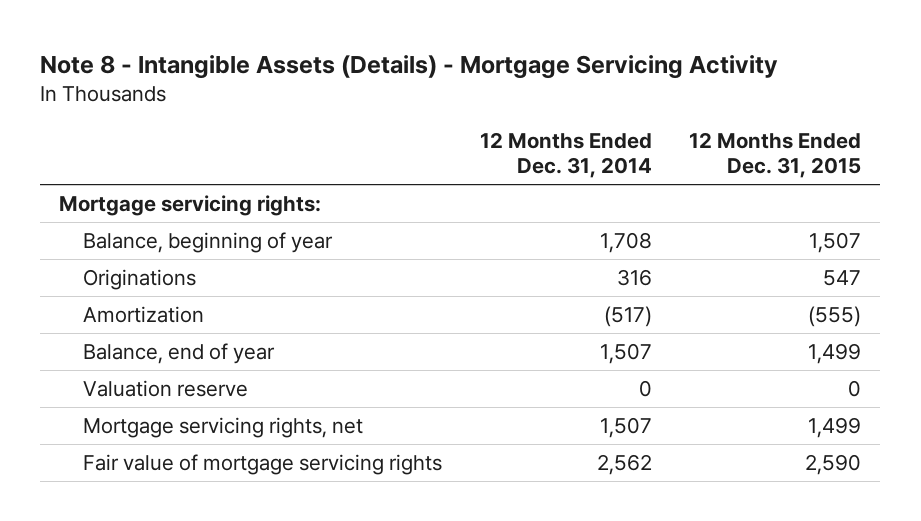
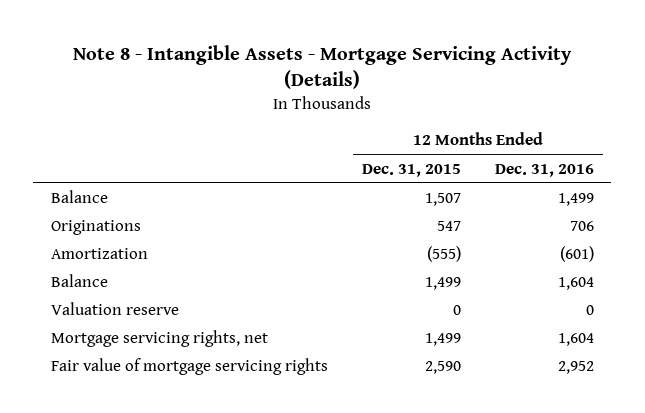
- Note 8 - Intangible Assets (Details) - Mortgage Servicing Activity
+ Note 8 - Intangible Assets - Mortgage Servicing Activity (Details)
- | 12 Months Ended Dec. 31, 2014 | 12 Months Ended Dec. 31, 2015
+ | 12 Months Ended Dec. 31, 2015 | 12 Months Ended Dec. 31, 2016
- Mortgage servicing rights:
- Balance, beginning of year | 1,708 | 1,507
+ Balance | 1,507 | 1,499
- Balance, end of year | 1,507 | 1,499
+ Balance | 1,499 | 1,604

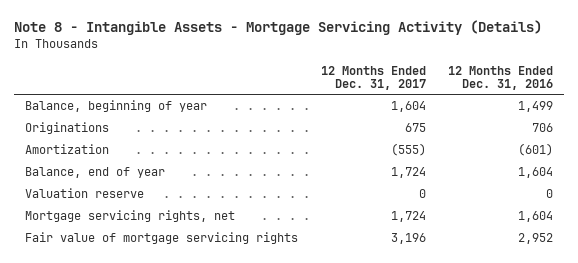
- | 12 Months Ended Dec. 31, 2015 | 12 Months Ended Dec. 31, 2016
+ | 12 Months Ended Dec. 31, 2017 | 12 Months Ended Dec. 31, 2016
- Balance | 1,507 | 1,499
+ Balance, beginning of year | 1,604 | 1,499
- Balance | 1,499 | 1,604
+ Balance, end of year | 1,724 | 1,604

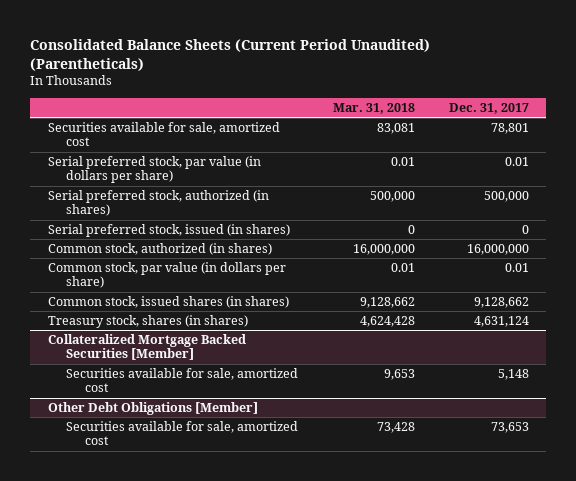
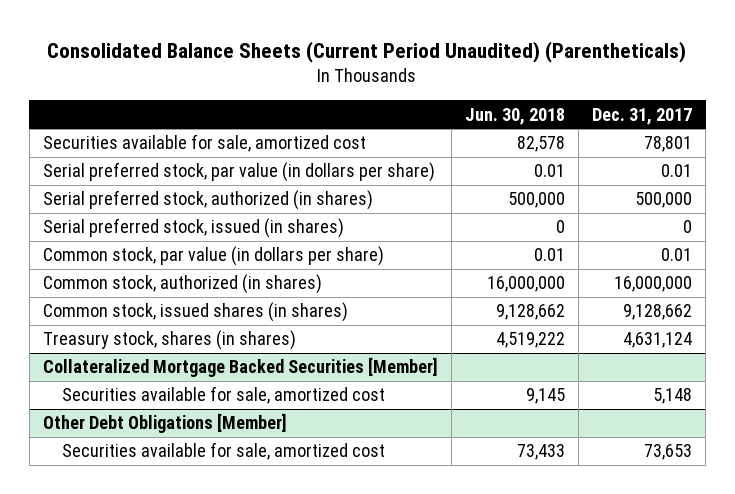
- | Mar. 31, 2018 | Dec. 31, 2017
+ | Jun. 30, 2018 | Dec. 31, 2017
moved down: Common stock, authorized (in shares) | 16,000,000 | 16,000,000

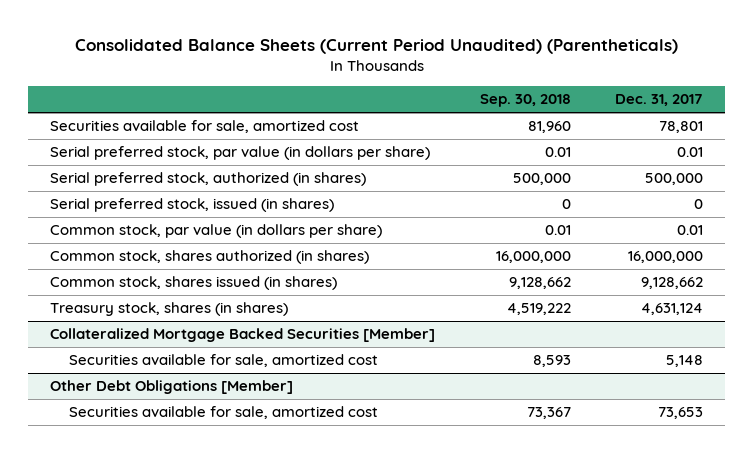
- | Jun. 30, 2018 | Dec. 31, 2017
+ | Sep. 30, 2018 | Dec. 31, 2017
- Common stock, authorized (in shares) | 16,000,000 | 16,000,000
- Common stock, issued shares (in shares) | 9,128,662 | 9,128,662
+ Common stock, shares authorized (in shares) | 16,000,000 | 16,000,000
+ Common stock, shares issued (in shares) | 9,128,662 | 9,128,662

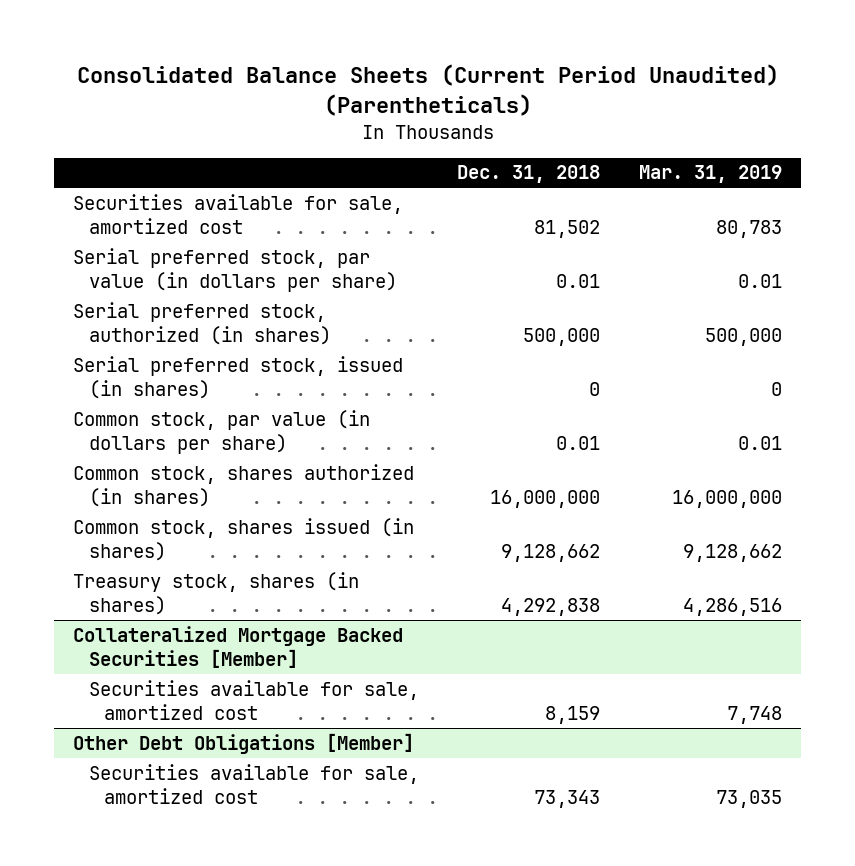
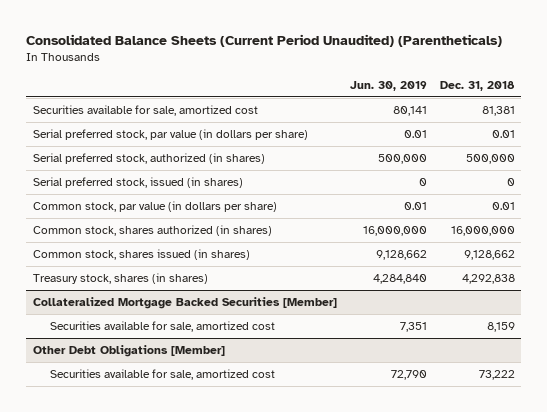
- | Dec. 31, 2018 | Mar. 31, 2019
+ | Jun. 30, 2019 | Dec. 31, 2018
- Securities available for sale, amortized cost | 81,502 | 80,783
+ Securities available for sale, amortized cost | 80,141 | 81,381
@ Other Debt Obligations [Member]
- Securities available for sale, amortized cost | 73,343 | 73,035
+ Securities available for sale, amortized cost | 72,790 | 73,222

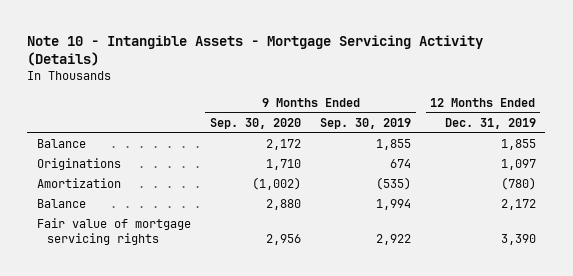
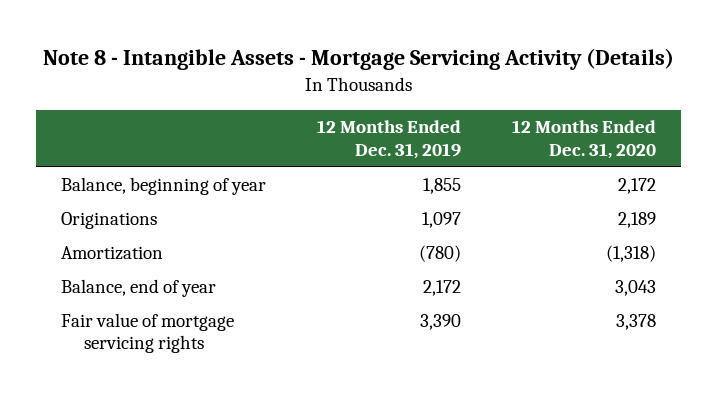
- Note 10 - Intangible Assets - Mortgage Servicing Activity (Details)
+ Note 8 - Intangible Assets - Mortgage Servicing Activity (Details)
- | 9 Months Ended Sep. 30, 2020 | 9 Months Ended Sep. 30, 2019 | 12 Months Ended Dec. 31, 2019
+ | 12 Months Ended Dec. 31, 2019 | 12 Months Ended Dec. 31, 2020
- Balance | 2,172 | 1,855 | 1,855
+ Balance, beginning of year | 1,855 | 2,172
- Balance | 2,880 | 1,994 | 2,172
+ Balance, end of year | 2,172 | 3,043

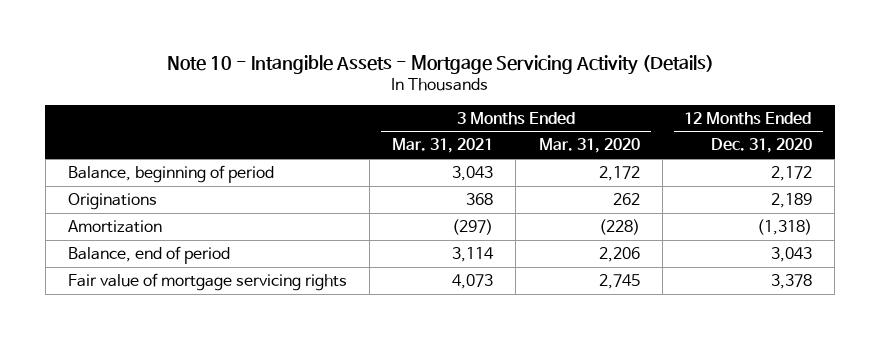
- Note 8 - Intangible Assets - Mortgage Servicing Activity (Details)
+ Note 10 - Intangible Assets - Mortgage Servicing Activity (Details)
- | 12 Months Ended Dec. 31, 2019 | 12 Months Ended Dec. 31, 2020
+ | 3 Months Ended Mar. 31, 2021 | 3 Months Ended Mar. 31, 2020 | 12 Months Ended Dec. 31, 2020
- Balance, beginning of year | 1,855 | 2,172
+ Balance, beginning of period | 3,043 | 2,172 | 2,172
- Balance, end of year | 2,172 | 3,043
+ Balance, end of period | 3,114 | 2,206 | 3,043

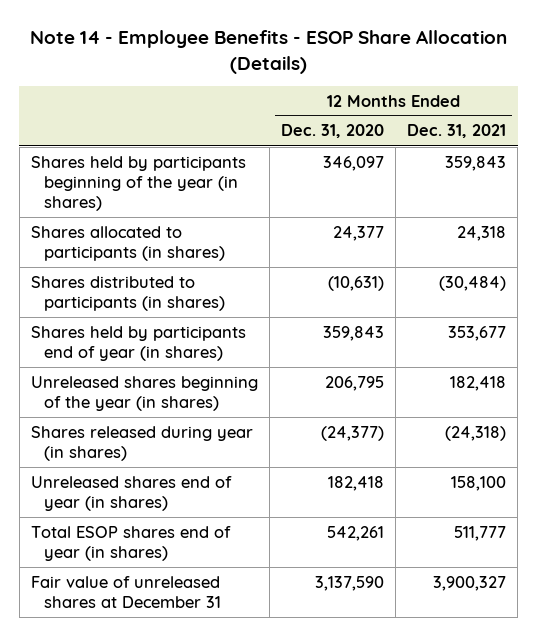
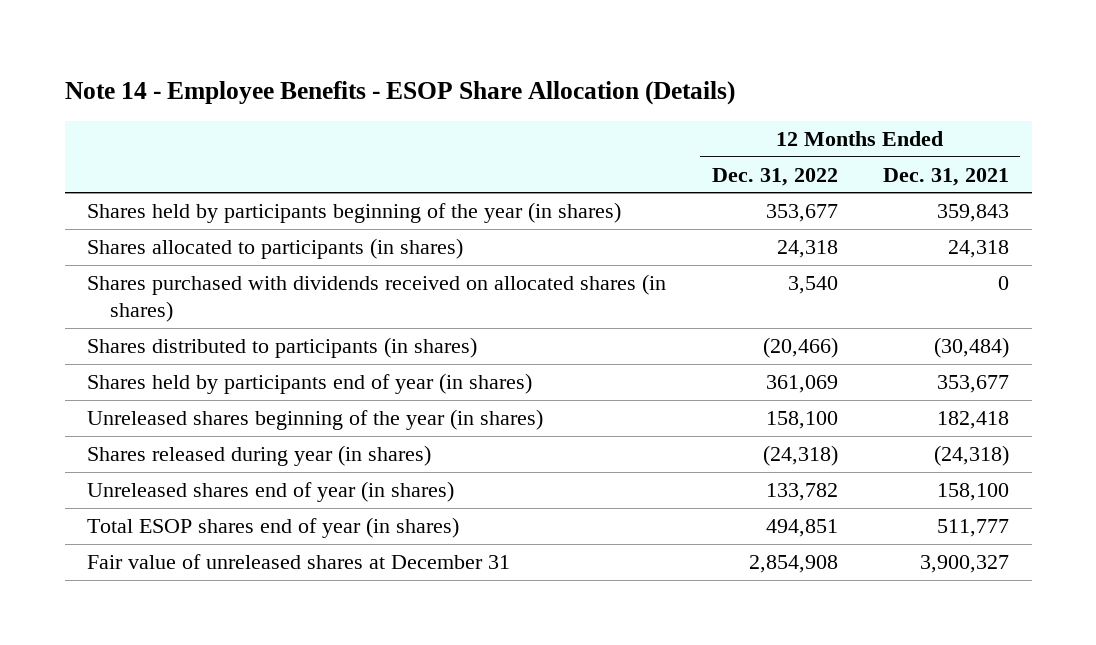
- | 12 Months Ended Dec. 31, 2020 | 12 Months Ended Dec. 31, 2021
+ | 12 Months Ended Dec. 31, 2022 | 12 Months Ended Dec. 31, 2021
+ Shares purchased with dividends received on allocated shares (in shares) | 3,540 | 0

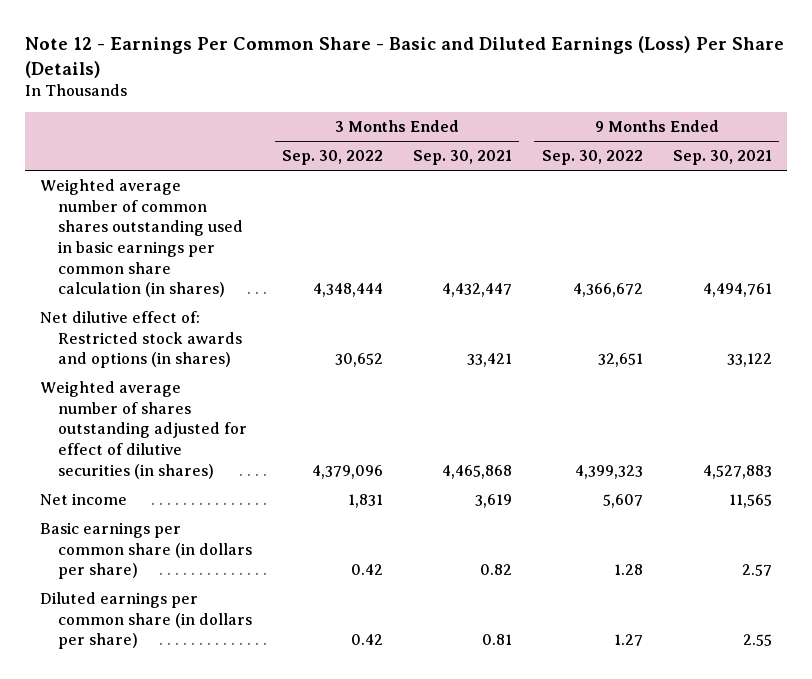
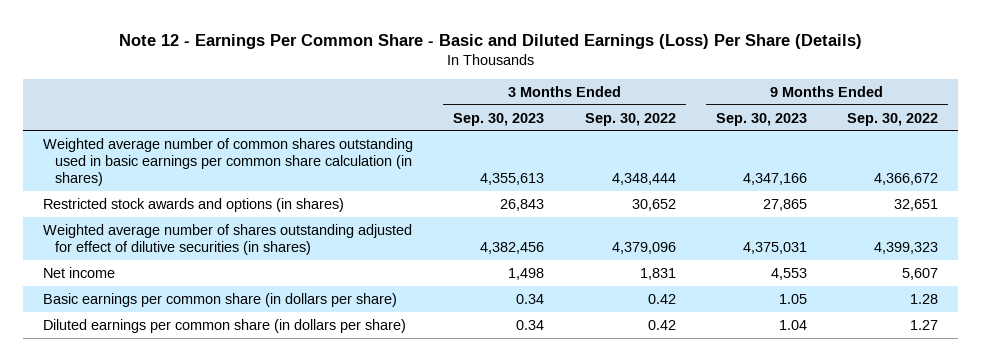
- | 3 Months Ended Sep. 30, 2022 | 3 Months Ended Sep. 30, 2021 | 9 Months Ended Sep. 30, 2022 | 9 Months Ended Sep. 30, 2021
+ | 3 Months Ended Sep. 30, 2023 | 3 Months Ended Sep. 30, 2022 | 9 Months Ended Sep. 30, 2023 | 9 Months Ended Sep. 30, 2022
- Net dilutive effect of: Restricted stock awards and options (in shares) | 30,652 | 33,421 | 32,651 | 33,122
+ Restricted stock awards and options (in shares) | 26,843 | 30,652 | 27,865 | 32,651

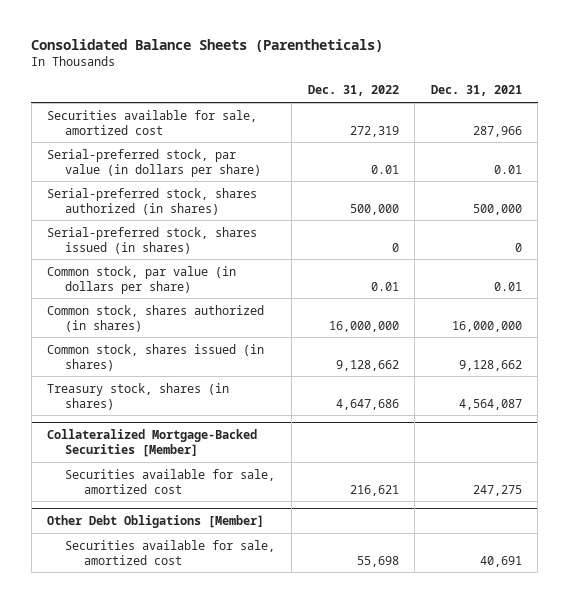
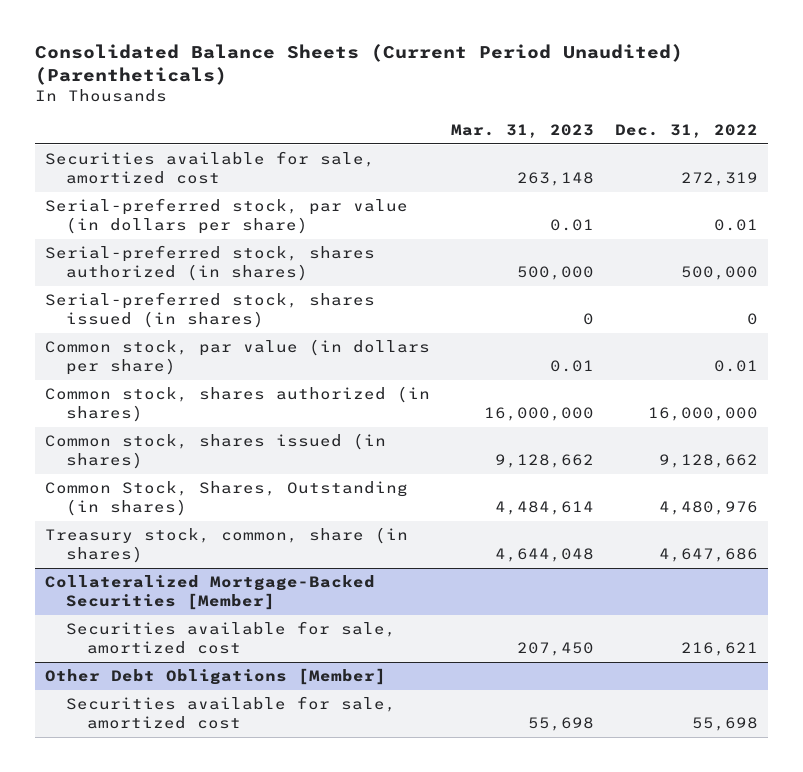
- Consolidated Balance Sheets (Parentheticals)
+ Consolidated Balance Sheets (Current Period Unaudited) (Parentheticals)
- | Dec. 31, 2022 | Dec. 31, 2021
+ | Mar. 31, 2023 | Dec. 31, 2022
- Treasury stock, shares (in shares) | 4,647,686 | 4,564,087
+ Common Stock, Shares, Outstanding (in shares) | 4,484,614 | 4,480,976
+ Treasury stock, common, share (in shares) | 4,644,048 | 4,647,686

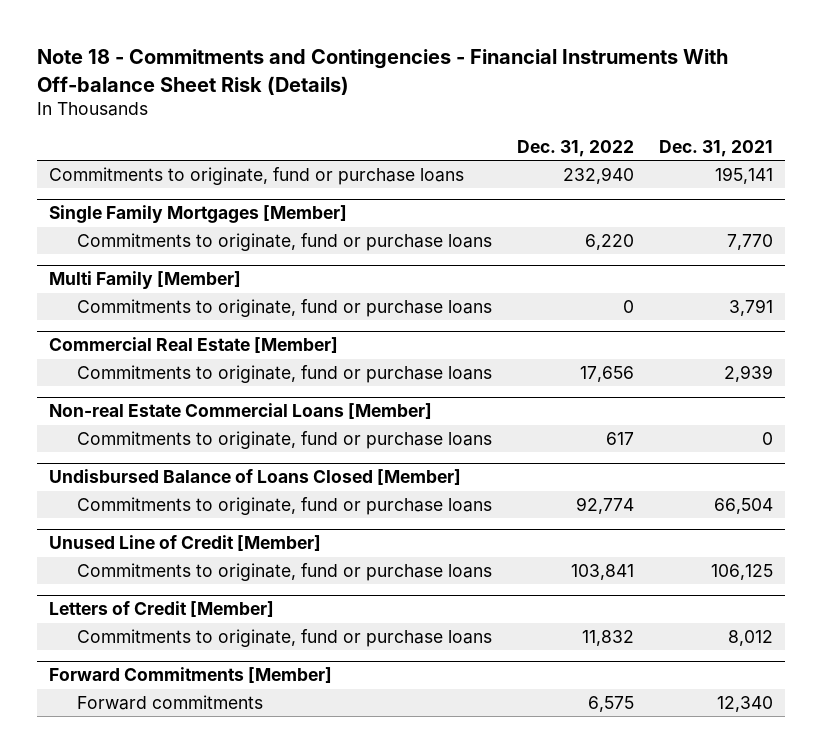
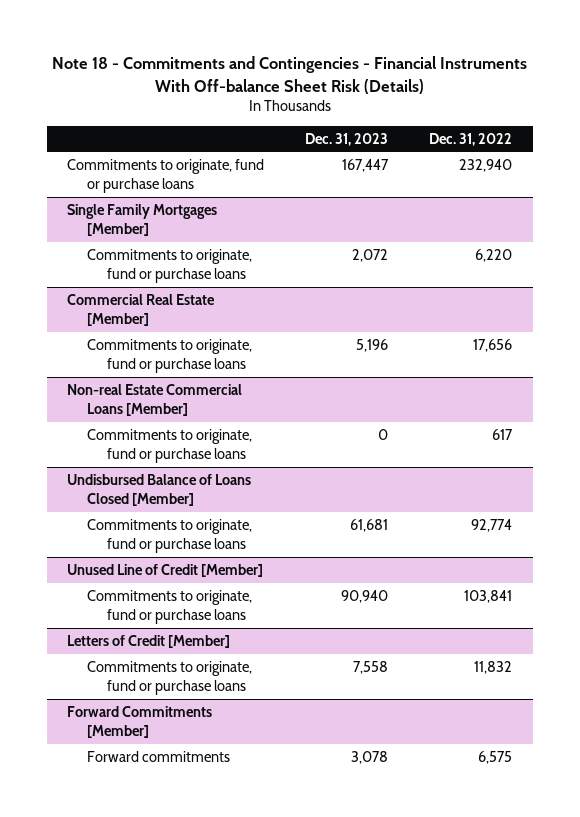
- | Dec. 31, 2022 | Dec. 31, 2021
+ | Dec. 31, 2023 | Dec. 31, 2022
- Multi Family [Member]
- Commitments to originate, fund or purchase loans | 0 | 3,791

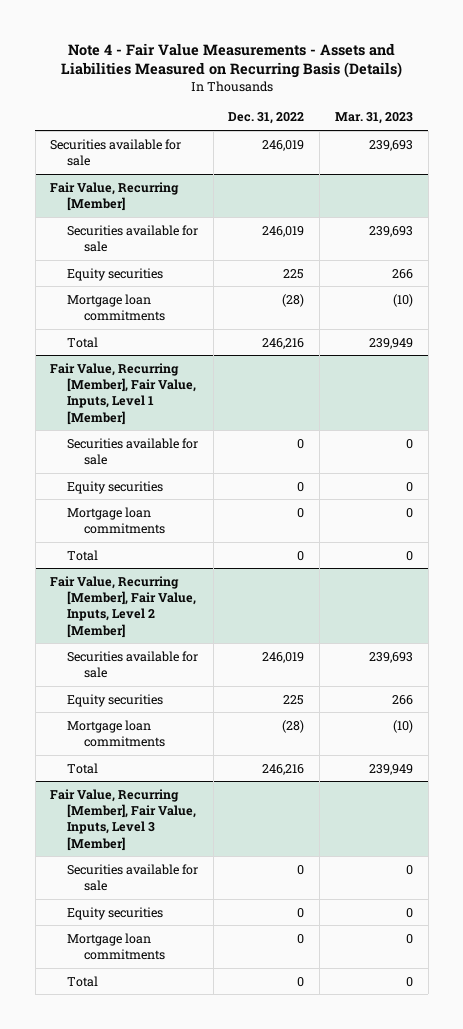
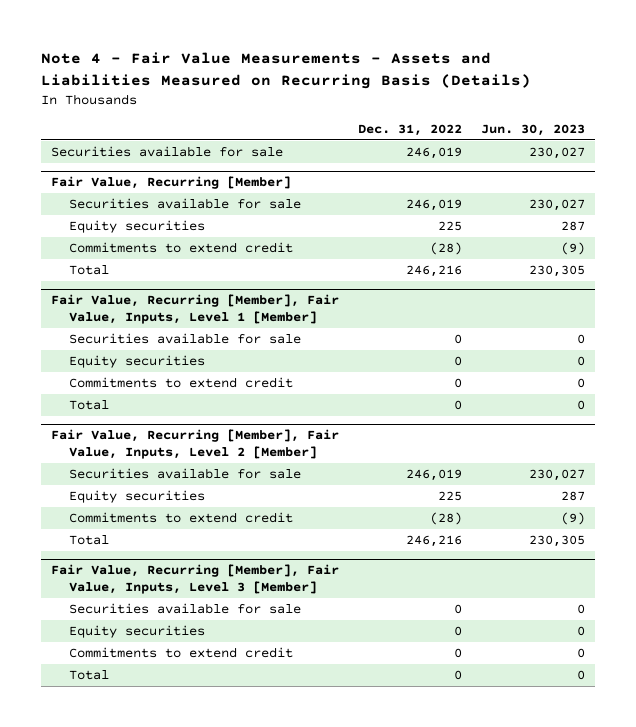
- | Dec. 31, 2022 | Mar. 31, 2023
+ | Dec. 31, 2022 | Jun. 30, 2023
@ Fair Value, Recurring [Member]
- Mortgage loan commitments | (28) | (10)
+ Commitments to extend credit | (28) | (9)
@ Fair Value, Recurring [Member], Fair Value, Inputs, Level 1 [Member]
- Mortgage loan commitments | 0 | 0
+ Commitments to extend credit | 0 | 0
@ Fair Value, Recurring [Member], Fair Value, Inputs, Level 2 [Member]
- Mortgage loan commitments | (28) | (10)
+ Commitments to extend credit | (28) | (9)
@ Fair Value, Recurring [Member], Fair Value, Inputs, Level 3 [Member]
- Mortgage loan commitments | 0 | 0
+ Commitments to extend credit | 0 | 0

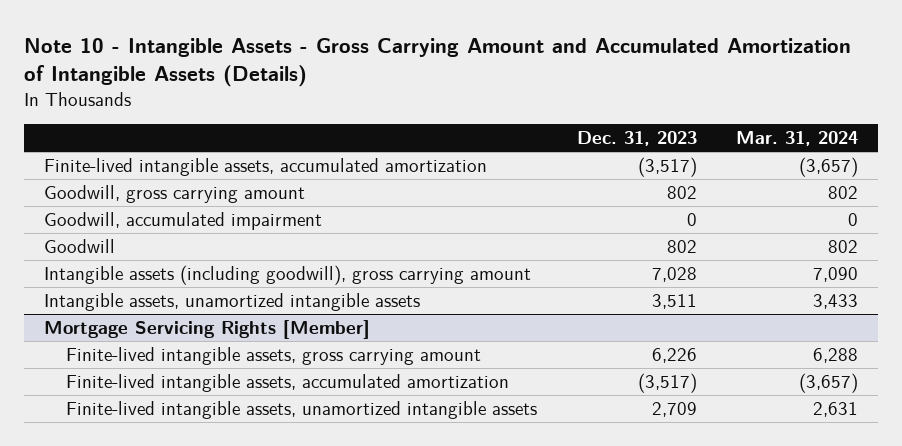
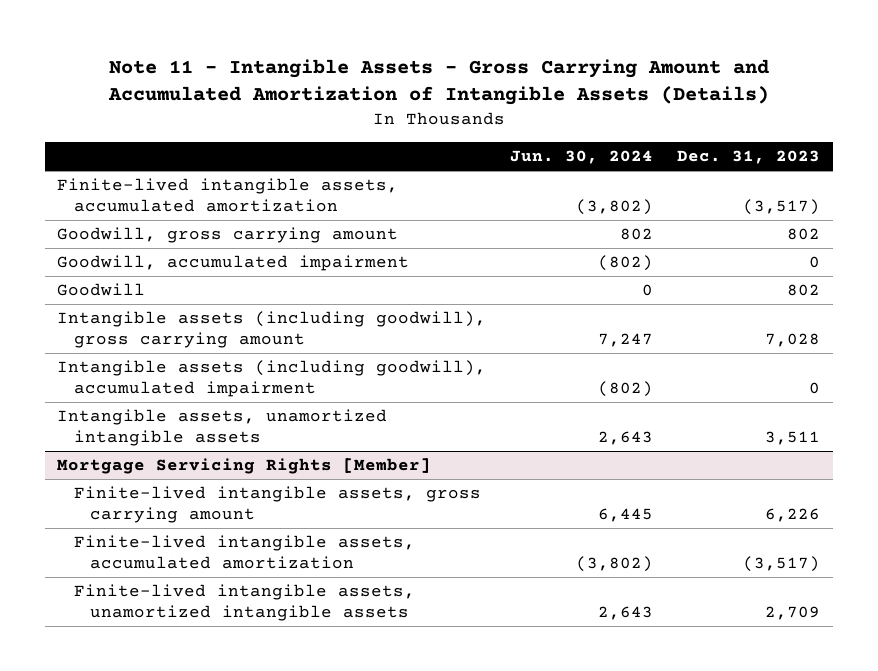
- Note 10 - Intangible Assets - Gross Carrying Amount and Accumulated Amortization of Intangible Assets (Details)
+ Note 11 - Intangible Assets - Gross Carrying Amount and Accumulated Amortization of Intangible Assets (Details)
- | Dec. 31, 2023 | Mar. 31, 2024
+ | Jun. 30, 2024 | Dec. 31, 2023
+ Intangible assets (including goodwill), accumulated impairment | (802) | 0

